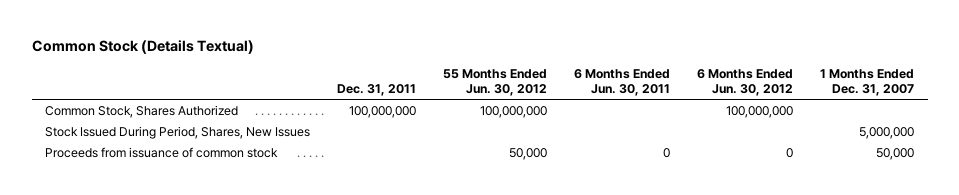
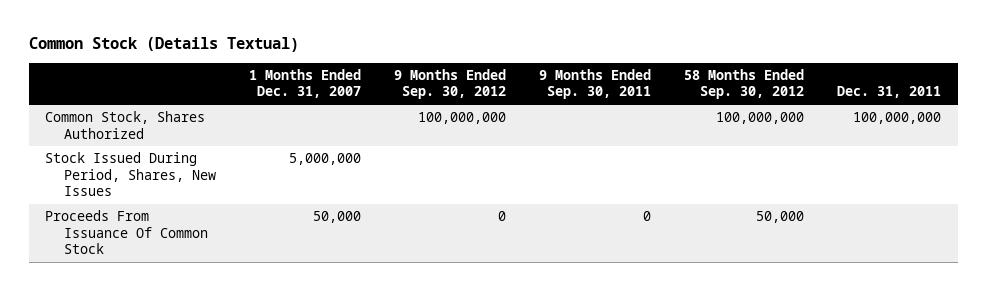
- | Dec. 31, 2011 | 55 Months Ended Jun. 30, 2012 | 6 Months Ended Jun. 30, 2011 | 6 Months Ended Jun. 30, 2012 | 1 Months Ended Dec. 31, 2007
+ | 1 Months Ended Dec. 31, 2007 | 9 Months Ended Sep. 30, 2012 | 9 Months Ended Sep. 30, 2011 | 58 Months Ended Sep. 30, 2012 | Dec. 31, 2011
- Proceeds from issuance of common stock | | 50,000 | 0 | 0 | 50,000
+ Proceeds From Issuance Of Common Stock | 50,000 | 0 | 0 | 50,000 |

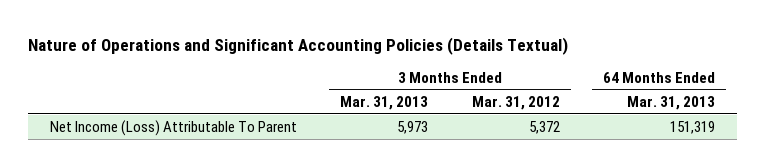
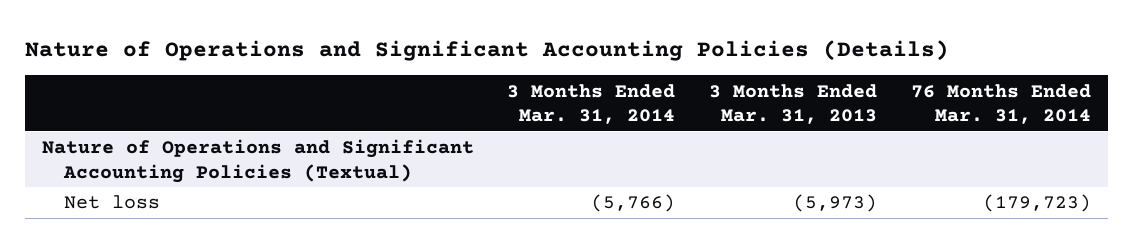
- Nature of Operations and Significant Accounting Policies (Details Textual)
+ Nature of Operations and Significant Accounting Policies (Details)
- | 3 Months Ended Mar. 31, 2013 | 3 Months Ended Mar. 31, 2012 | 64 Months Ended Mar. 31, 2013
+ | 3 Months Ended Mar. 31, 2014 | 3 Months Ended Mar. 31, 2013 | 76 Months Ended Mar. 31, 2014
- Net Income (Loss) Attributable To Parent | 5,973 | 5,372 | 151,319
+ Nature of Operations and Significant Accounting Policies (Textual)
+ Net loss | (5,766) | (5,973) | (179,723)

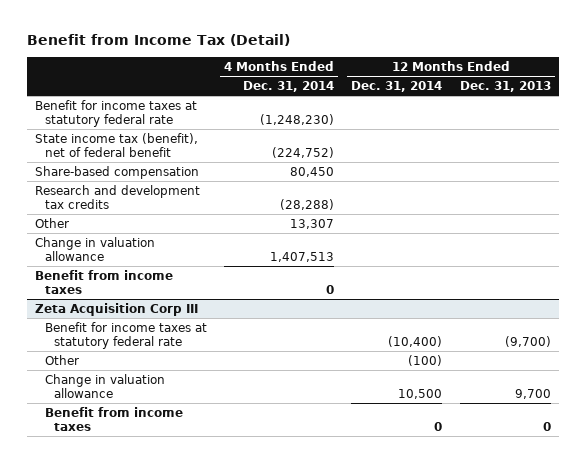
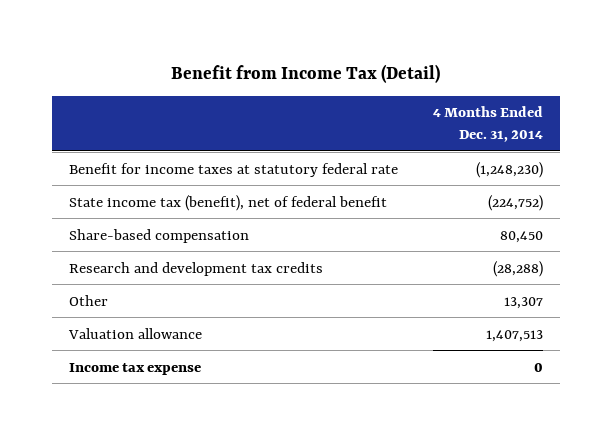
- | 4 Months Ended Dec. 31, 2014 | 12 Months Ended Dec. 31, 2014 | 12 Months Ended Dec. 31, 2013
+ | 4 Months Ended Dec. 31, 2014
- Change in valuation allowance | 1,407,513 | |
- Benefit from income taxes | 0 | |
- Zeta Acquisition Corp III
- Benefit for income taxes at statutory federal rate | | (10,400) | (9,700)
- Other | | (100) |
- Change in valuation allowance | | 10,500 | 9,700
- Benefit from income taxes | | 0 | 0
+ Valuation allowance | 1,407,513
+ Income tax expense | 0

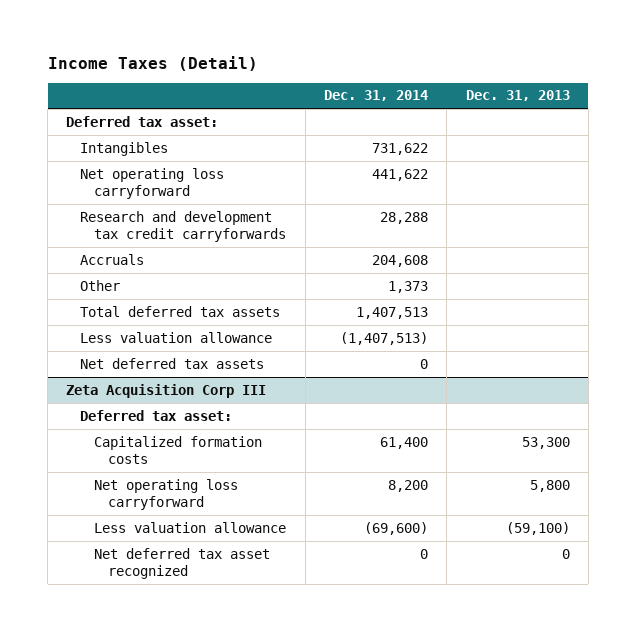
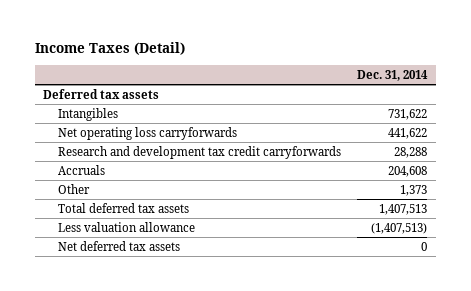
- | Dec. 31, 2014 | Dec. 31, 2013
+ | Dec. 31, 2014
- Deferred tax asset:
+ Deferred tax assets
- Net operating loss carryforward | 441,622 |
+ Net operating loss carryforwards | 441,622
- Zeta Acquisition Corp III
- Deferred tax asset:
- Capitalized formation costs | 61,400 | 53,300
- Net operating loss carryforward | 8,200 | 5,800
- Less valuation allowance | (69,600) | (59,100)
- Net deferred tax asset recognized | 0 | 0

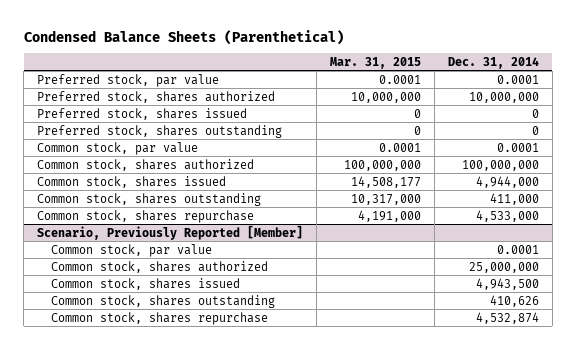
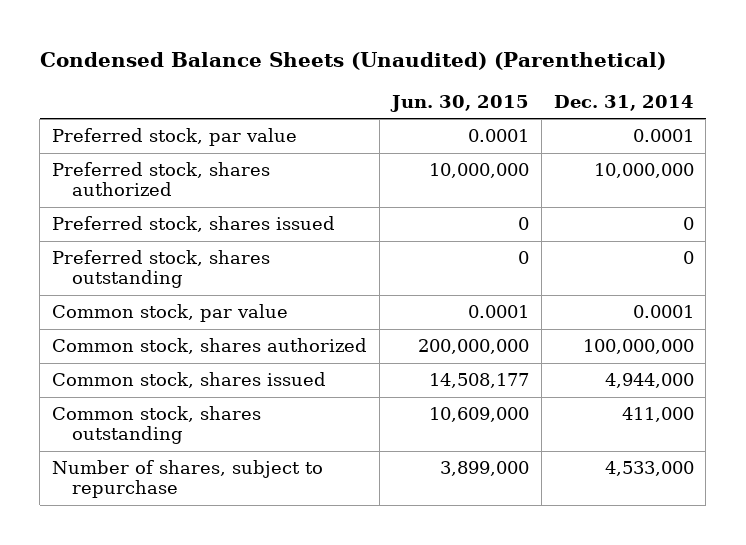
- Condensed Balance Sheets (Parenthetical)
+ Condensed Balance Sheets (Unaudited) (Parenthetical)
- | Mar. 31, 2015 | Dec. 31, 2014
+ | Jun. 30, 2015 | Dec. 31, 2014
- Common stock, shares repurchase | 4,191,000 | 4,533,000
- Scenario, Previously Reported [Member]
- Common stock, par value | | 0.0001
- Common stock, shares authorized | | 25,000,000
- Common stock, shares issued | | 4,943,500
- Common stock, shares outstanding | | 410,626
- Common stock, shares repurchase | | 4,532,874
+ Number of shares, subject to repurchase | 3,899,000 | 4,533,000

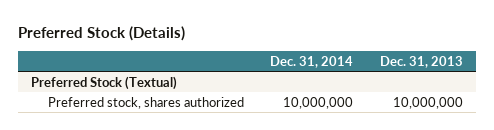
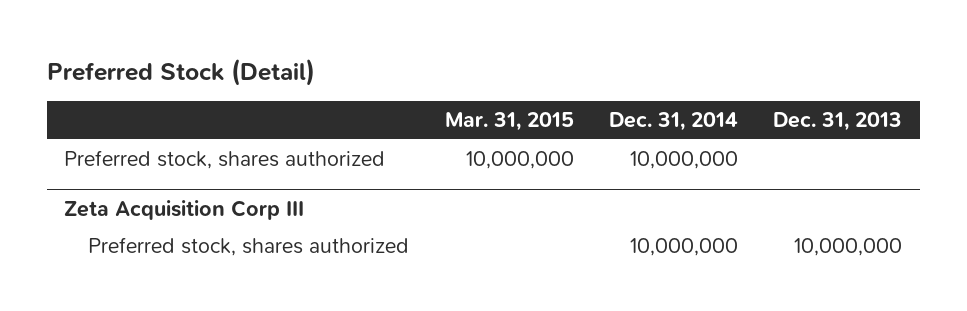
- Preferred Stock (Details)
+ Preferred Stock (Detail)
- | Dec. 31, 2014 | Dec. 31, 2013
+ | Mar. 31, 2015 | Dec. 31, 2014 | Dec. 31, 2013
- Preferred Stock (Textual)
+ Preferred stock, shares authorized | 10,000,000 | 10,000,000 |
+ Zeta Acquisition Corp III

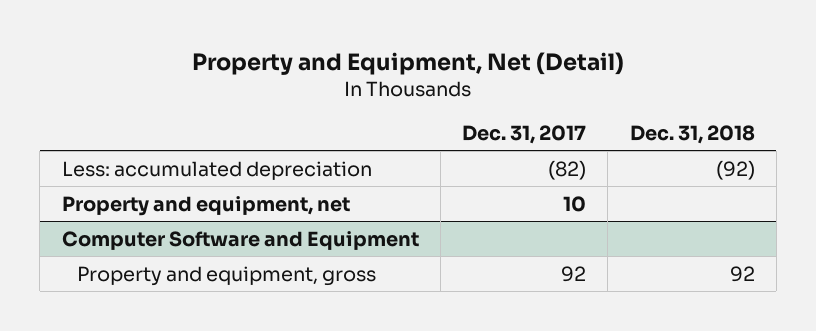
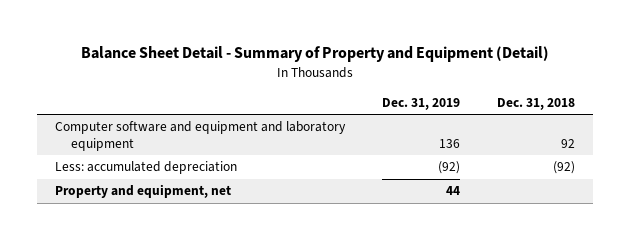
- Property and Equipment, Net (Detail)
+ Balance Sheet Detail - Summary of Property and Equipment (Detail)
- | Dec. 31, 2017 | Dec. 31, 2018
+ | Dec. 31, 2019 | Dec. 31, 2018
+ Computer software and equipment and laboratory equipment | 136 | 92
- Computer Software and Equipment
- Property and equipment, gross | 92 | 92

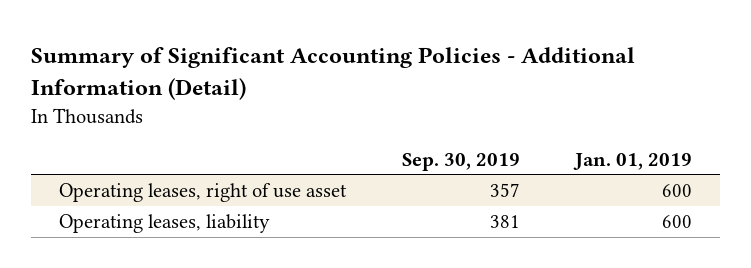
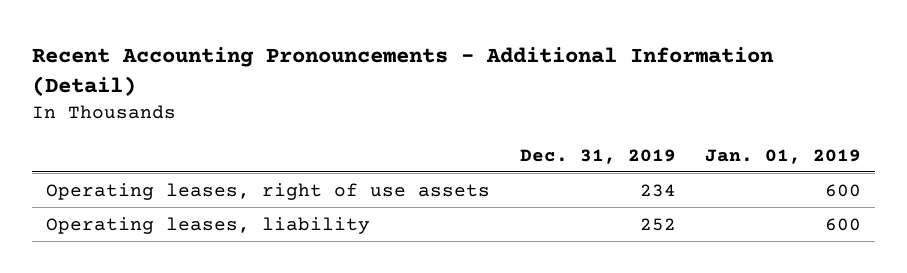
- Summary of Significant Accounting Policies - Additional Information (Detail)
+ Recent Accounting Pronouncements - Additional Information (Detail)
- | Sep. 30, 2019 | Jan. 01, 2019
+ | Dec. 31, 2019 | Jan. 01, 2019
- Operating leases, right of use asset | 357 | 600
+ Operating leases, right of use assets | 234 | 600

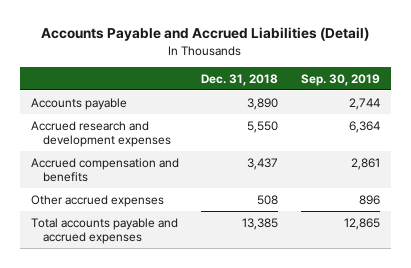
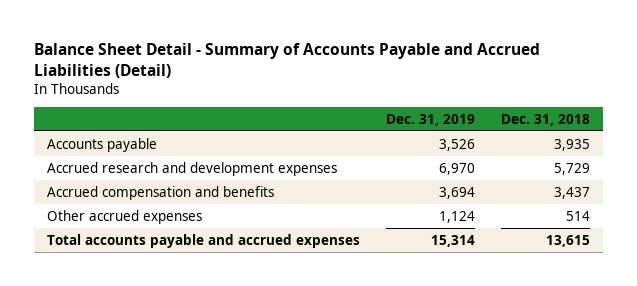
- Accounts Payable and Accrued Liabilities (Detail)
+ Balance Sheet Detail - Summary of Accounts Payable and Accrued Liabilities (Detail)
- | Dec. 31, 2018 | Sep. 30, 2019
+ | Dec. 31, 2019 | Dec. 31, 2018
- Accounts payable | 3,890 | 2,744
- Accrued research and development expenses | 5,550 | 6,364
+ Accounts payable | 3,526 | 3,935
+ Accrued research and development expenses | 6,970 | 5,729
- Other accrued expenses | 508 | 896
- Total accounts payable and accrued expenses | 13,385 | 12,865
+ Other accrued expenses | 1,124 | 514
+ Total accounts payable and accrued expenses | 15,314 | 13,615

